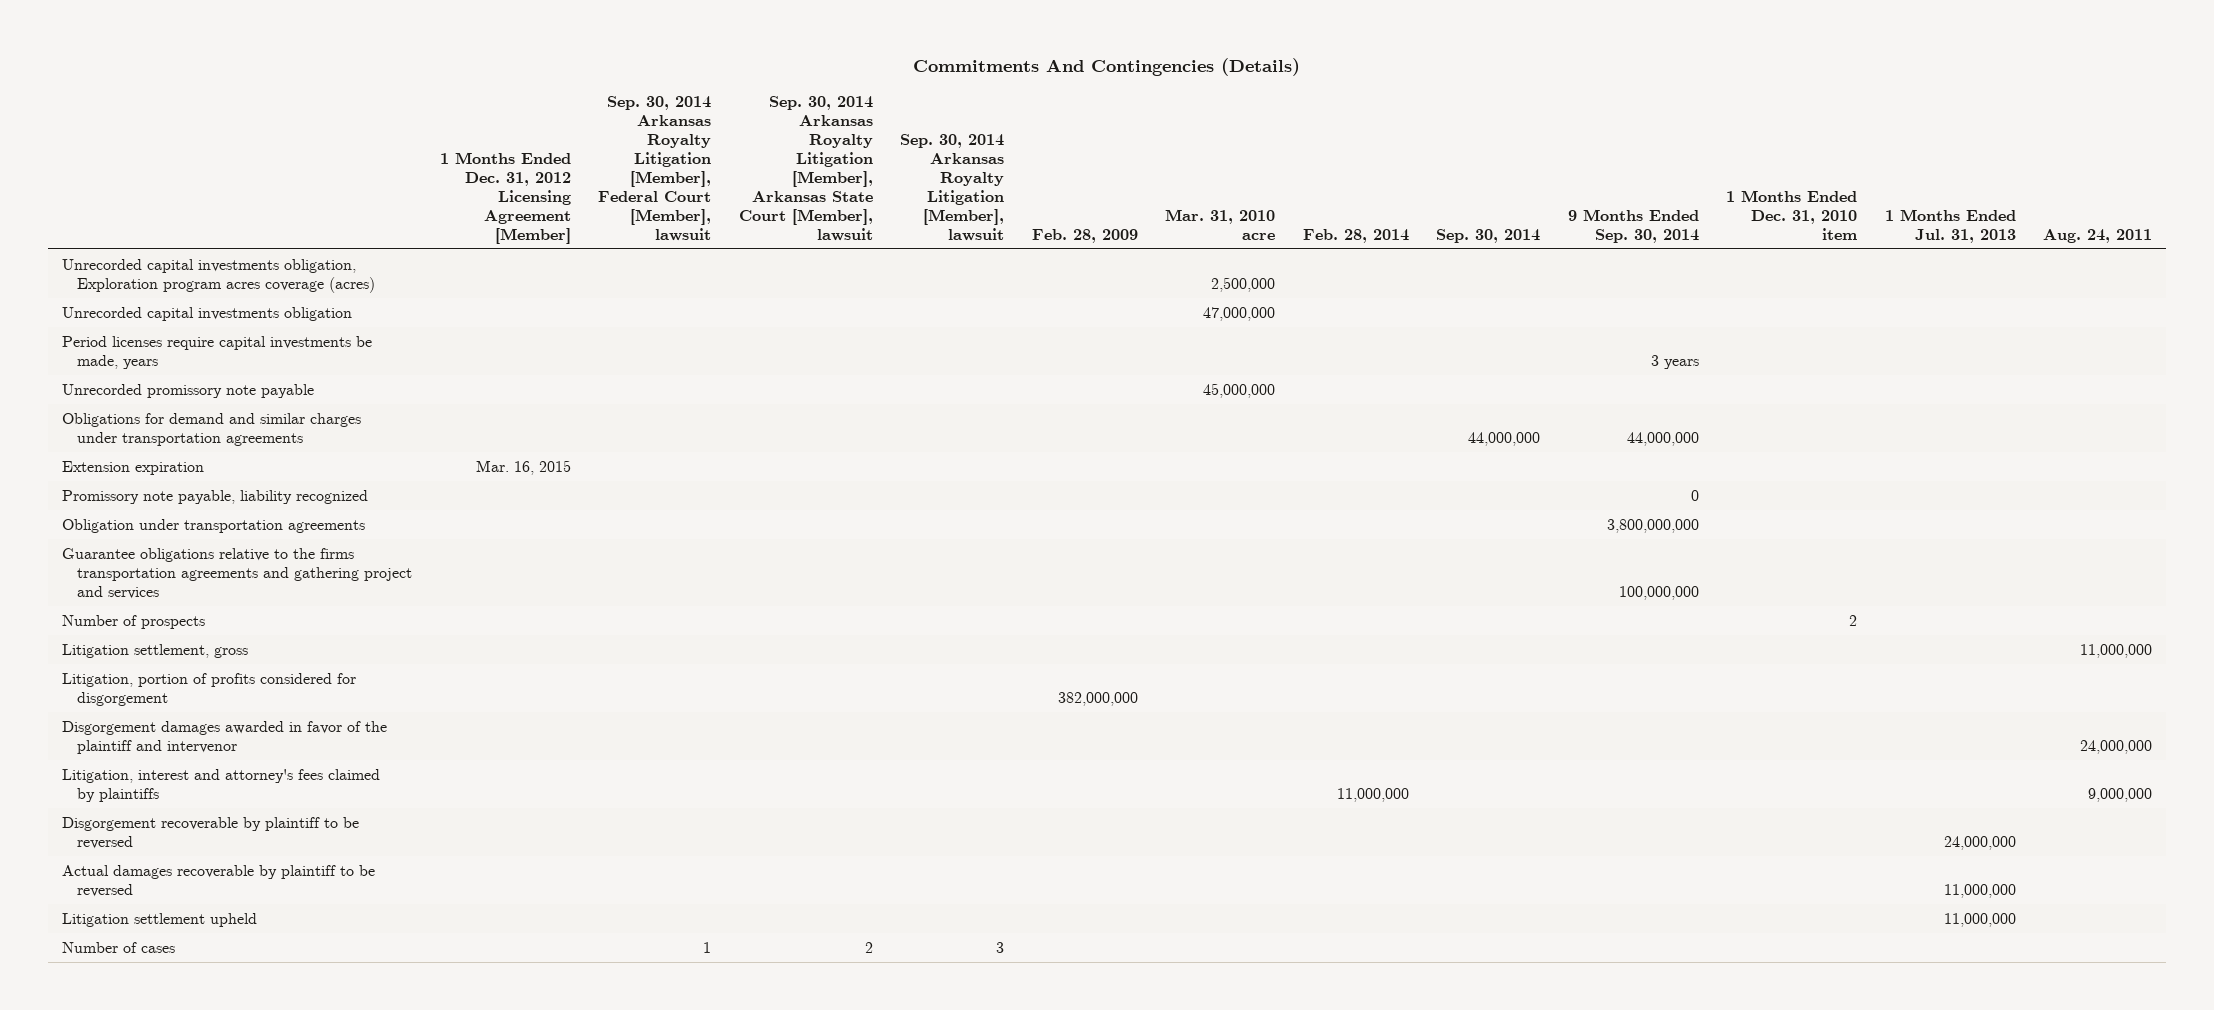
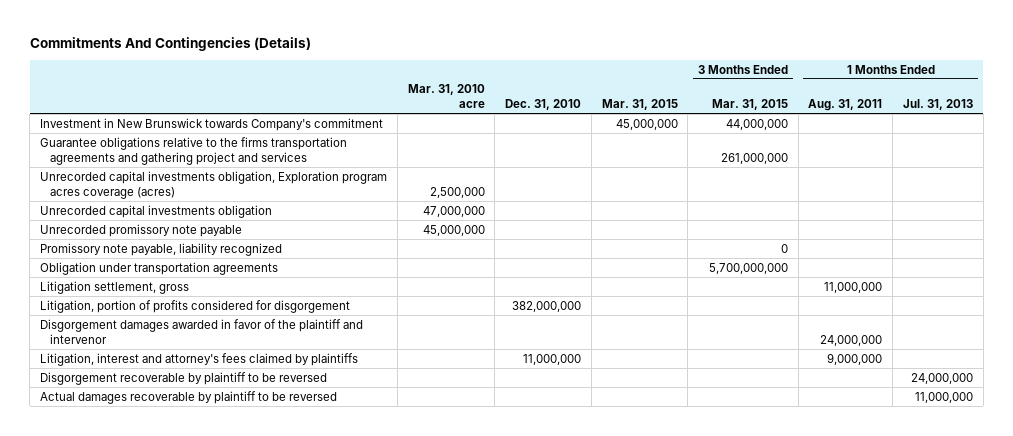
- | 1 Months Ended Dec. 31, 2012 Licensing Agreement [Member] | Sep. 30, 2014 Arkansas Royalty Litigation [Member], Federal Court [Member], lawsuit | Sep. 30, 2014 Arkansas Royalty Litigation [Member], Arkansas State Court [Member], lawsuit | Sep. 30, 2014 Arkansas Royalty Litigation [Member], lawsuit | Feb. 28, 2009 | Mar. 31, 2010 acre | Feb. 28, 2014 | Sep. 30, 2014 | 9 Months Ended Sep. 30, 2014 | 1 Months Ended Dec. 31, 2010 item | 1 Months Ended Jul. 31, 2013 | Aug. 24, 2011
+ | Mar. 31, 2010 acre | Dec. 31, 2010 | Mar. 31, 2015 | 3 Months Ended Mar. 31, 2015 | 1 Months Ended Aug. 31, 2011 | 1 Months Ended Jul. 31, 2013
+ Investment in New Brunswick towards Company's commitment | | | 45,000,000 | 44,000,000 | |
moved up: Guarantee obligations relative to the firms transportation agreements and gathering project and services | | | | 261,000,000 | |
- Period licenses require capital investments be made, years | | | | | | | | | 3 years | | |
- Obligations for demand and similar charges under transportation agreements | | | | | | | | 44,000,000 | 44,000,000 | | |
- Extension expiration | Mar. 16, 2015 | | | | | | | | | | |
- Number of prospects | | | | | | | | | | 2 | |
- Litigation settlement upheld | | | | | | | | | | | 11,000,000 |
- Number of cases | | 1 | 2 | 3 | | | | | | | |

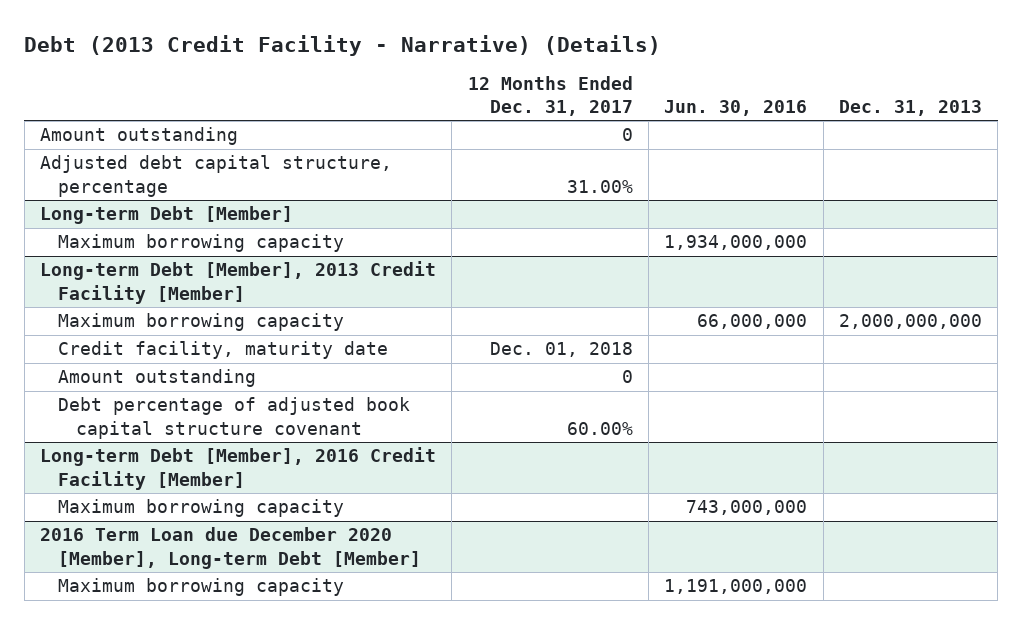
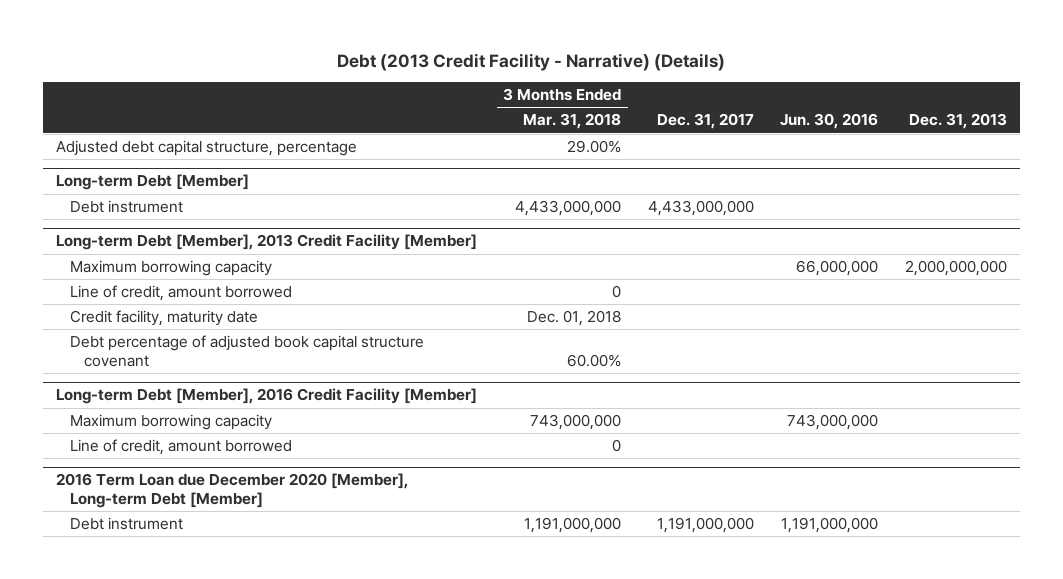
- | 12 Months Ended Dec. 31, 2017 | Jun. 30, 2016 | Dec. 31, 2013
+ | 3 Months Ended Mar. 31, 2018 | Dec. 31, 2017 | Jun. 30, 2016 | Dec. 31, 2013
- Amount outstanding | 0 | |
@ Long-term Debt [Member]
- Maximum borrowing capacity | | 1,934,000,000 |
+ Debt instrument | 4,433,000,000 | 4,433,000,000 | |
@ Long-term Debt [Member], 2013 Credit Facility [Member]
+ Line of credit, amount borrowed | 0 | | |
- Amount outstanding | 0 | |
@ Long-term Debt [Member], 2016 Credit Facility [Member]
+ Line of credit, amount borrowed | 0 | | |
@ 2016 Term Loan due December 2020 [Member], Long-term Debt [Member]
- Maximum borrowing capacity | | 1,191,000,000 |
+ Debt instrument | 1,191,000,000 | 1,191,000,000 | 1,191,000,000 |

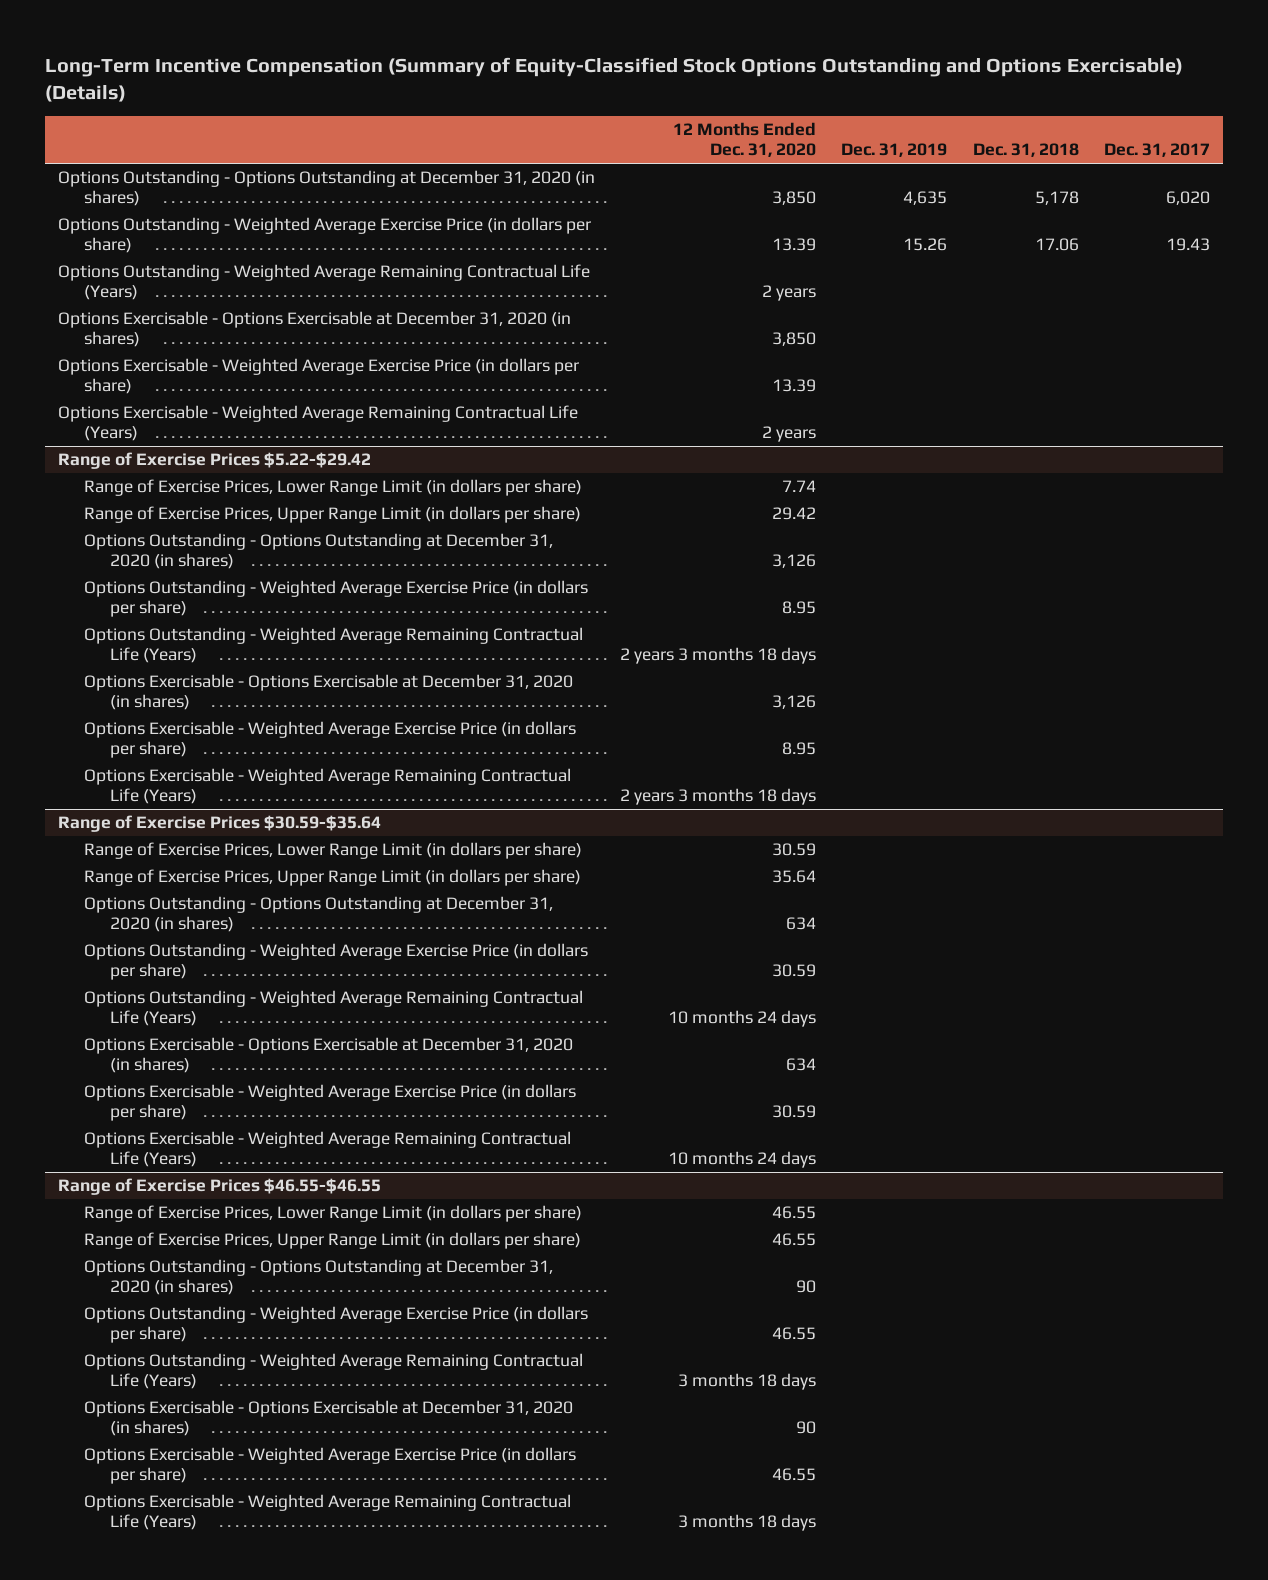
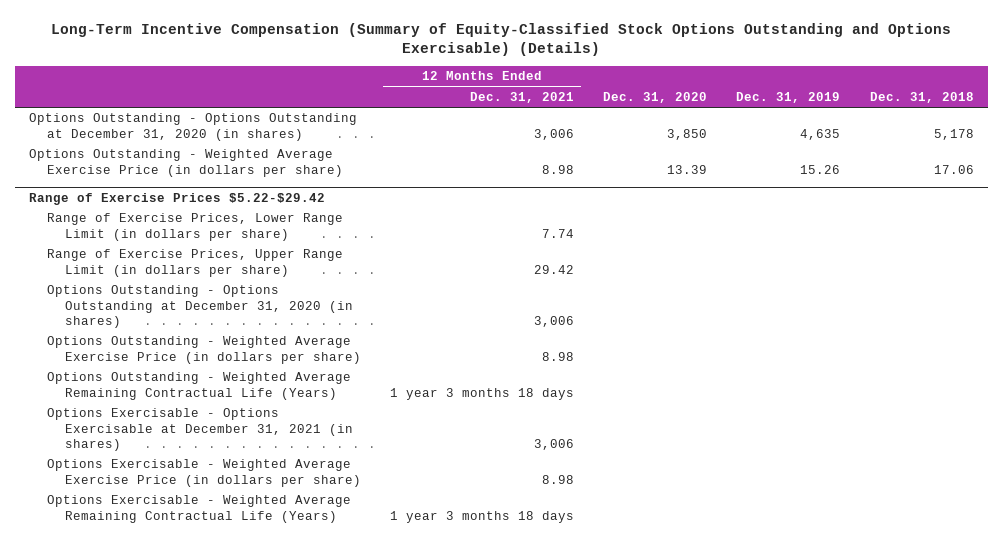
- | 12 Months Ended Dec. 31, 2020 | Dec. 31, 2019 | Dec. 31, 2018 | Dec. 31, 2017
+ | 12 Months Ended Dec. 31, 2021 | Dec. 31, 2020 | Dec. 31, 2019 | Dec. 31, 2018
- Options Outstanding - Weighted Average Remaining Contractual Life (Years) | 2 years | | |
- Options Exercisable - Options Exercisable at December 31, 2020 (in shares) | 3,850 | | |
- Options Exercisable - Weighted Average Exercise Price (in dollars per share) | 13.39 | | |
- Options Exercisable - Weighted Average Remaining Contractual Life (Years) | 2 years | | |
@ Range of Exercise Prices $5.22-$29.42
- Options Exercisable - Options Exercisable at December 31, 2020 (in shares) | 3,126 | | |
+ Options Exercisable - Options Exercisable at December 31, 2021 (in shares) | 3,006 | | |
- Range of Exercise Prices $30.59-$35.64
- Range of Exercise Prices, Lower Range Limit (in dollars per share) | 30.59 | | |
- Range of Exercise Prices, Upper Range Limit (in dollars per share) | 35.64 | | |
- Options Outstanding - Options Outstanding at December 31, 2020 (in shares) | 634 | | |
- Options Outstanding - Weighted Average Exercise Price (in dollars per share) | 30.59 | | |
- Options Outstanding - Weighted Average Remaining Contractual Life (Years) | 10 months 24 days | | |
- Options Exercisable - Options Exercisable at December 31, 2020 (in shares) | 634 | | |
- Options Exercisable - Weighted Average Exercise Price (in dollars per share) | 30.59 | | |
- Options Exercisable - Weighted Average Remaining Contractual Life (Years) | 10 months 24 days | | |
- Range of Exercise Prices $46.55-$46.55
- Range of Exercise Prices, Lower Range Limit (in dollars per share) | 46.55 | | |
- Range of Exercise Prices, Upper Range Limit (in dollars per share) | 46.55 | | |
- Options Outstanding - Options Outstanding at December 31, 2020 (in shares) | 90 | | |
- Options Outstanding - Weighted Average Exercise Price (in dollars per share) | 46.55 | | |
- Options Outstanding - Weighted Average Remaining Contractual Life (Years) | 3 months 18 days | | |
- Options Exercisable - Options Exercisable at December 31, 2020 (in shares) | 90 | | |
- Options Exercisable - Weighted Average Exercise Price (in dollars per share) | 46.55 | | |
- Options Exercisable - Weighted Average Remaining Contractual Life (Years) | 3 months 18 days | | |

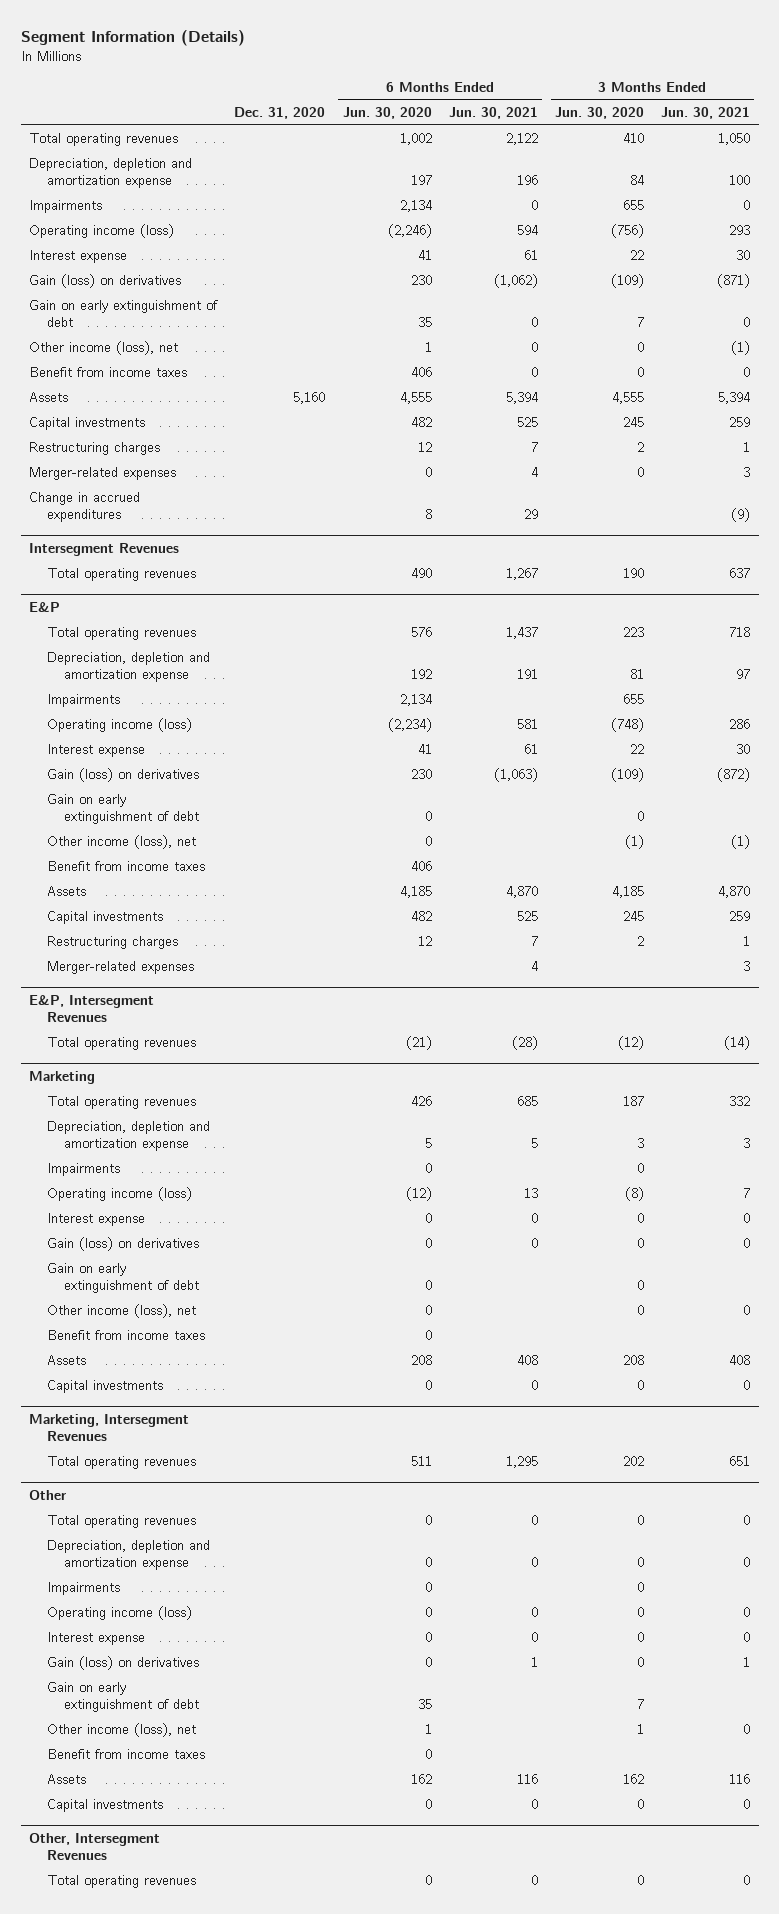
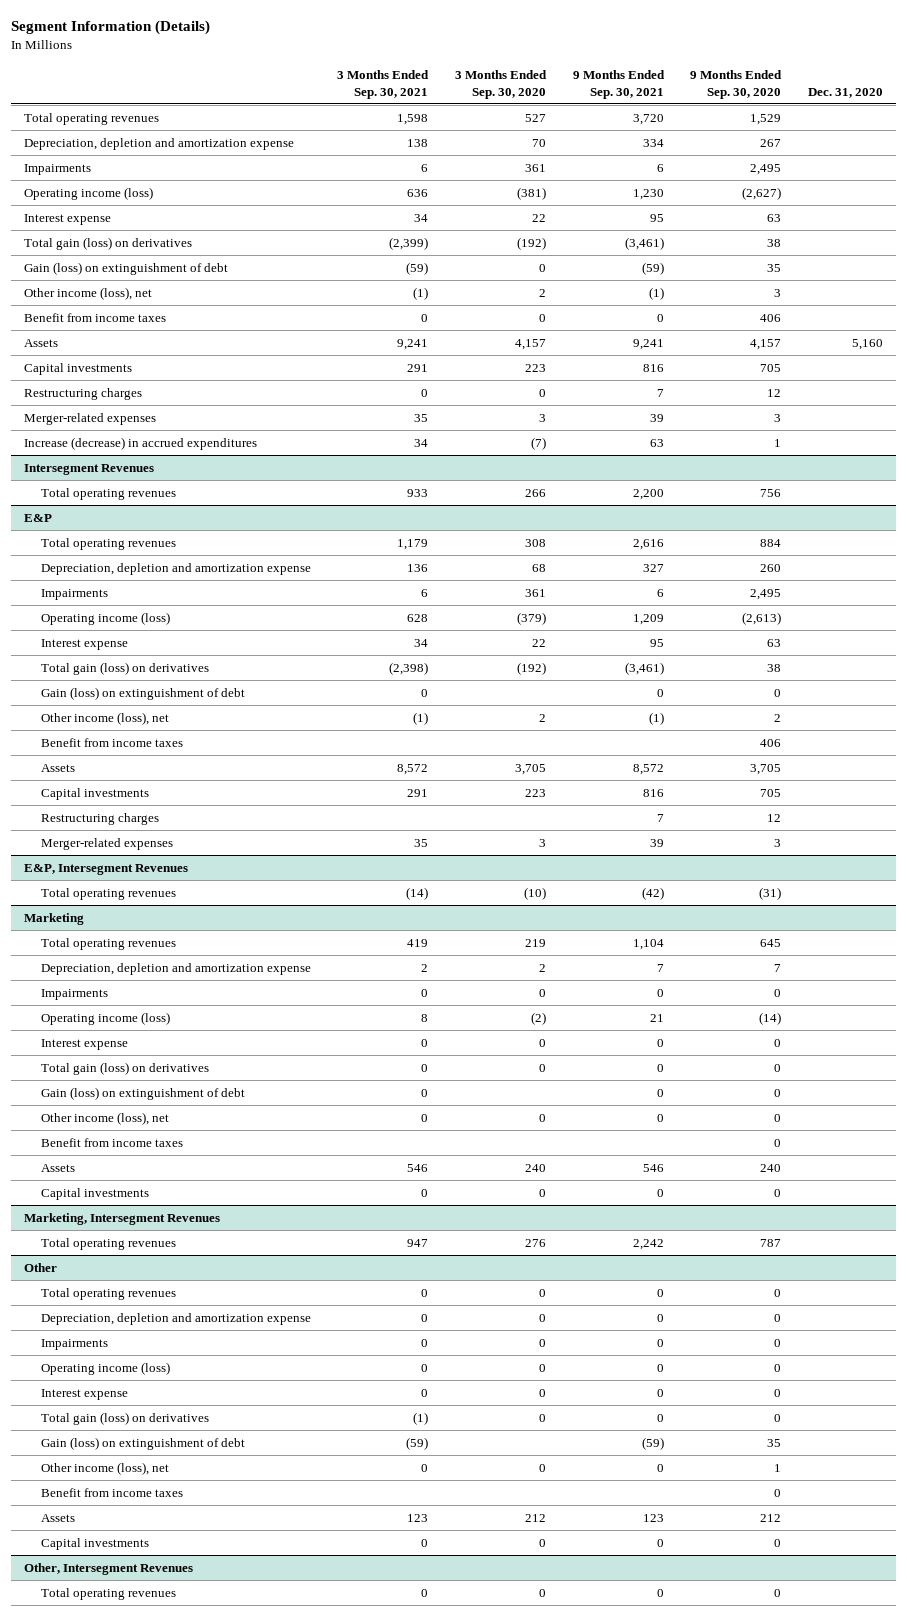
- | Dec. 31, 2020 | 6 Months Ended Jun. 30, 2020 | 6 Months Ended Jun. 30, 2021 | 3 Months Ended Jun. 30, 2020 | 3 Months Ended Jun. 30, 2021
+ | 3 Months Ended Sep. 30, 2021 | 3 Months Ended Sep. 30, 2020 | 9 Months Ended Sep. 30, 2021 | 9 Months Ended Sep. 30, 2020 | Dec. 31, 2020
- Gain (loss) on derivatives | | 230 | (1,062) | (109) | (871)
- Gain on early extinguishment of debt | | 35 | 0 | 7 | 0
+ Total gain (loss) on derivatives | (2,399) | (192) | (3,461) | 38 |
+ Gain (loss) on extinguishment of debt | (59) | 0 | (59) | 35 |
- Change in accrued expenditures | | 8 | 29 | | (9)
+ Increase (decrease) in accrued expenditures | 34 | (7) | 63 | 1 |
@ E&P
- Gain (loss) on derivatives | | 230 | (1,063) | (109) | (872)
- Gain on early extinguishment of debt | | 0 | | 0 |
+ Total gain (loss) on derivatives | (2,398) | (192) | (3,461) | 38 |
+ Gain (loss) on extinguishment of debt | 0 | | 0 | 0 |
@ Marketing
- Gain (loss) on derivatives | | 0 | 0 | 0 | 0
- Gain on early extinguishment of debt | | 0 | | 0 |
+ Total gain (loss) on derivatives | 0 | 0 | 0 | 0 |
+ Gain (loss) on extinguishment of debt | 0 | | 0 | 0 |
@ Other
- Gain (loss) on derivatives | | 0 | 1 | 0 | 1
- Gain on early extinguishment of debt | | 35 | | 7 |
+ Total gain (loss) on derivatives | (1) | 0 | 0 | 0 |
+ Gain (loss) on extinguishment of debt | (59) | | (59) | 35 |

